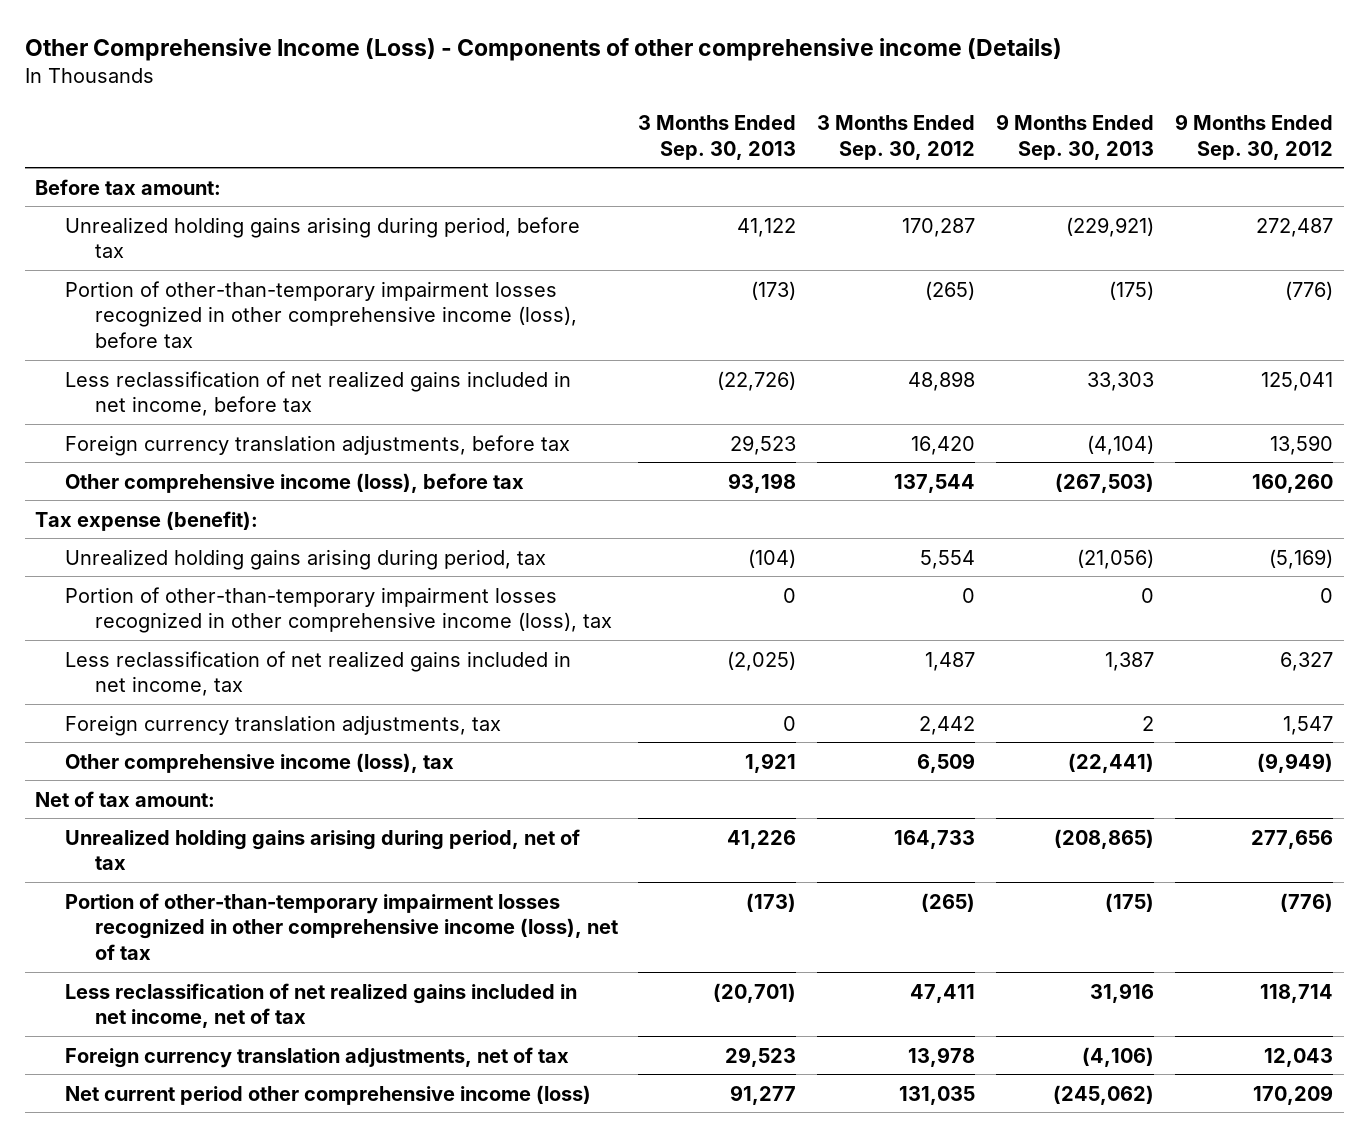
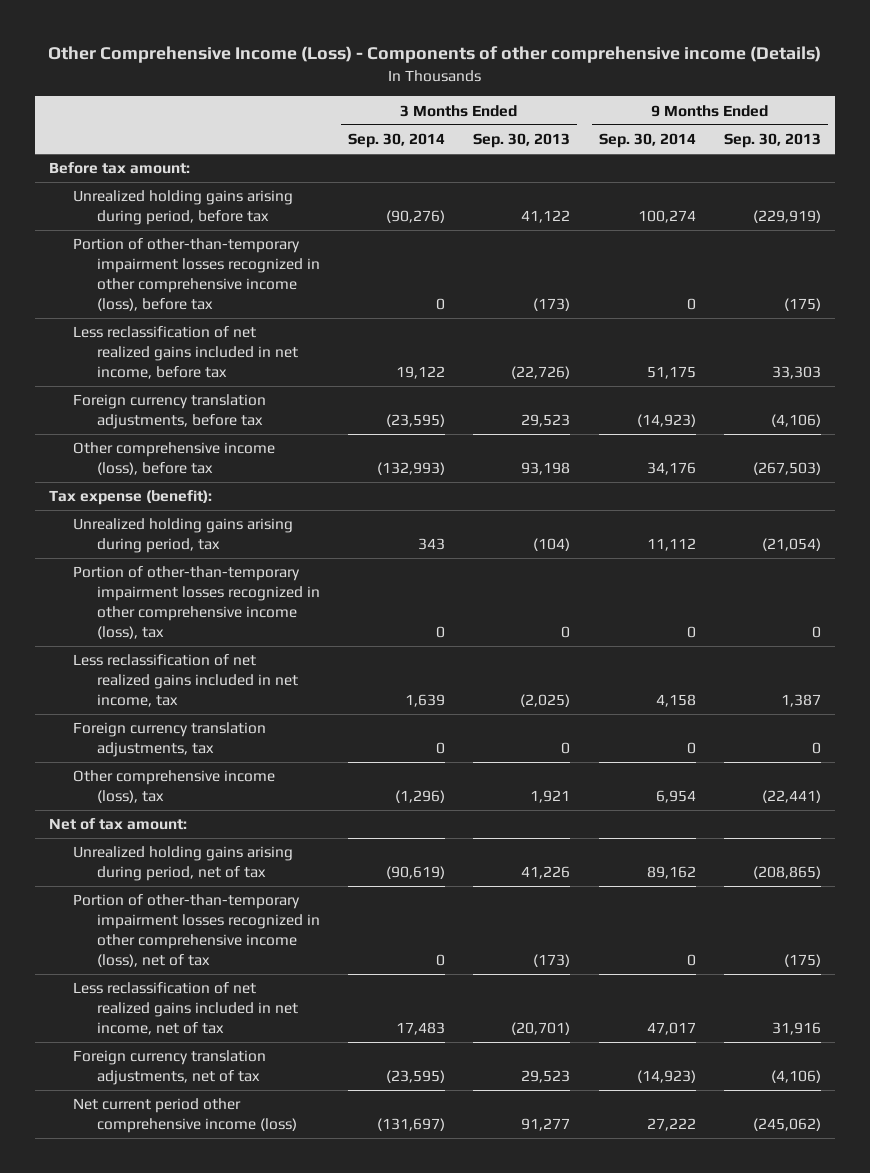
- | 3 Months Ended Sep. 30, 2013 | 3 Months Ended Sep. 30, 2012 | 9 Months Ended Sep. 30, 2013 | 9 Months Ended Sep. 30, 2012
+ | 3 Months Ended Sep. 30, 2014 | 3 Months Ended Sep. 30, 2013 | 9 Months Ended Sep. 30, 2014 | 9 Months Ended Sep. 30, 2013
- Unrealized holding gains arising during period, before tax | 41,122 | 170,287 | (229,921) | 272,487
+ Unrealized holding gains arising during period, before tax | (90,276) | 41,122 | 100,274 | (229,919)
- Foreign currency translation adjustments, before tax | 29,523 | 16,420 | (4,104) | 13,590
+ Foreign currency translation adjustments, before tax | (23,595) | 29,523 | (14,923) | (4,106)
- Unrealized holding gains arising during period, tax | (104) | 5,554 | (21,056) | (5,169)
+ Unrealized holding gains arising during period, tax | 343 | (104) | 11,112 | (21,054)
- Foreign currency translation adjustments, tax | 0 | 2,442 | 2 | 1,547
+ Foreign currency translation adjustments, tax | 0 | 0 | 0 | 0

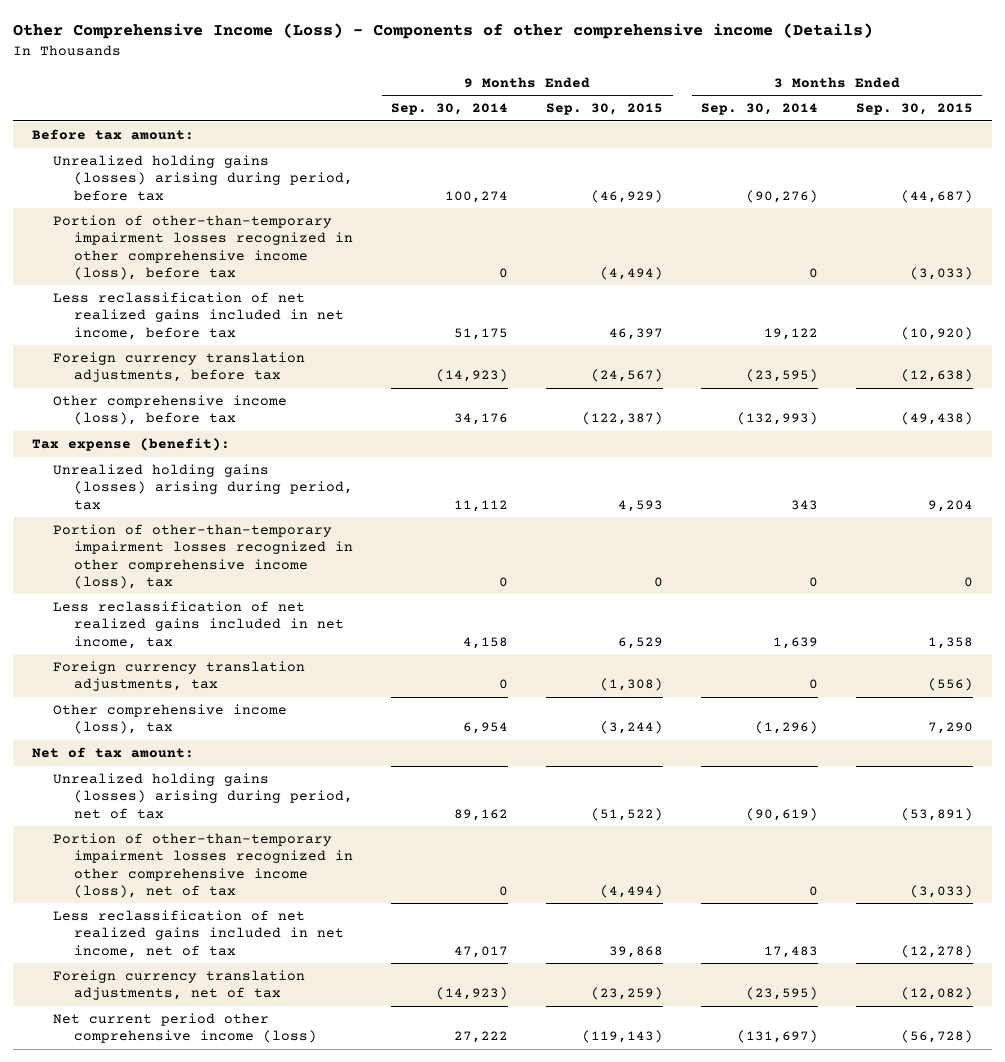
- | 3 Months Ended Sep. 30, 2014 | 3 Months Ended Sep. 30, 2013 | 9 Months Ended Sep. 30, 2014 | 9 Months Ended Sep. 30, 2013
+ | 9 Months Ended Sep. 30, 2014 | 9 Months Ended Sep. 30, 2015 | 3 Months Ended Sep. 30, 2014 | 3 Months Ended Sep. 30, 2015
- Unrealized holding gains arising during period, before tax | (90,276) | 41,122 | 100,274 | (229,919)
+ Unrealized holding gains (losses) arising during period, before tax | 100,274 | (46,929) | (90,276) | (44,687)
- Unrealized holding gains arising during period, tax | 343 | (104) | 11,112 | (21,054)
+ Unrealized holding gains (losses) arising during period, tax | 11,112 | 4,593 | 343 | 9,204
- Unrealized holding gains arising during period, net of tax | (90,619) | 41,226 | 89,162 | (208,865)
+ Unrealized holding gains (losses) arising during period, net of tax | 89,162 | (51,522) | (90,619) | (53,891)

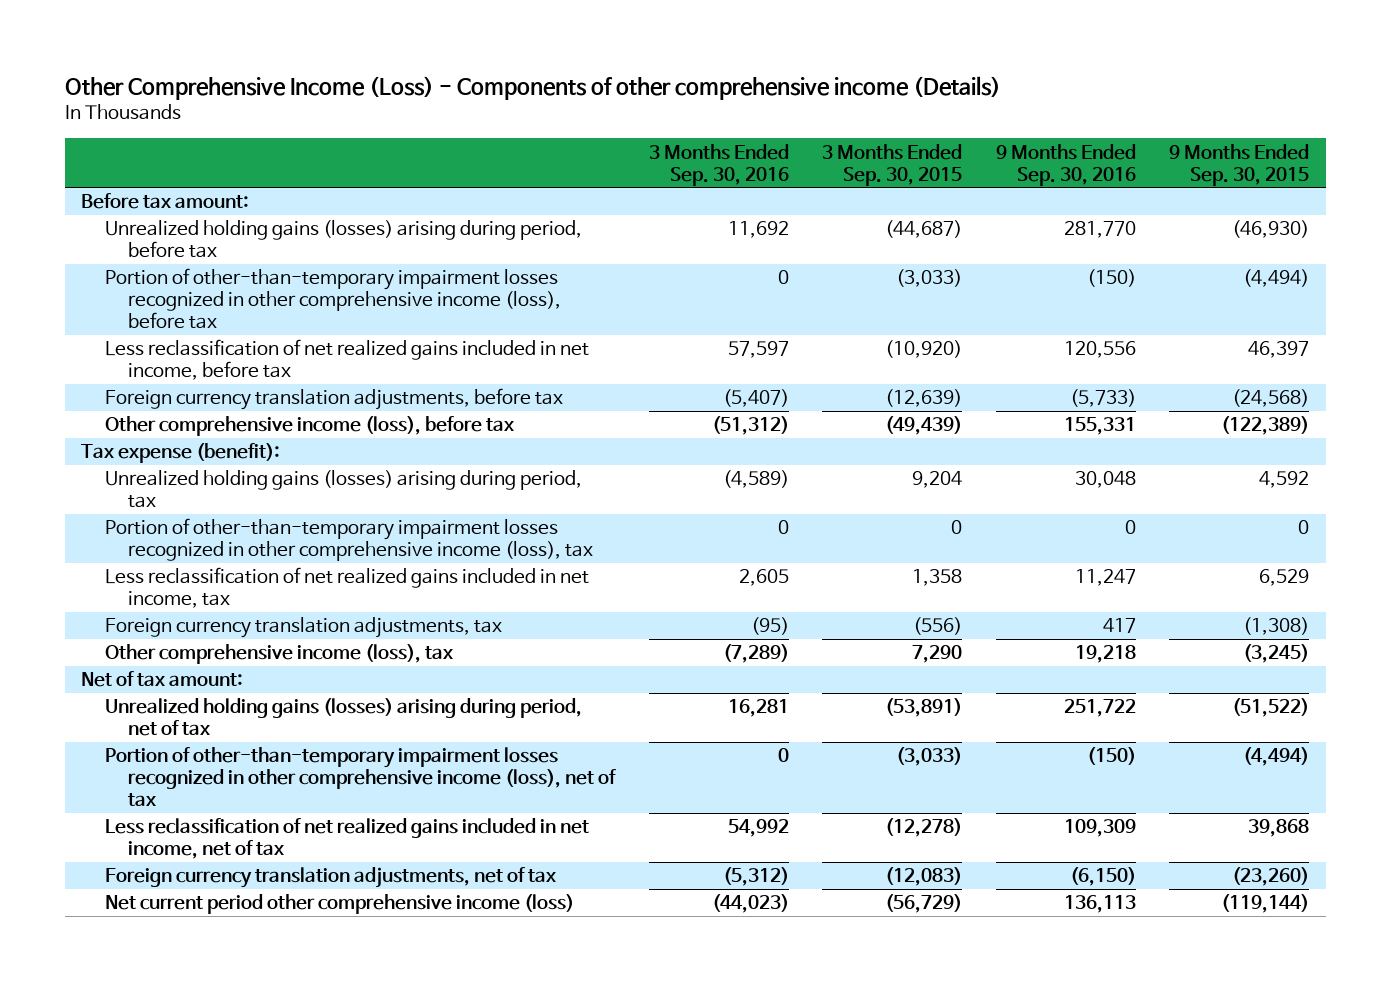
- | 9 Months Ended Sep. 30, 2014 | 9 Months Ended Sep. 30, 2015 | 3 Months Ended Sep. 30, 2014 | 3 Months Ended Sep. 30, 2015
+ | 3 Months Ended Sep. 30, 2016 | 3 Months Ended Sep. 30, 2015 | 9 Months Ended Sep. 30, 2016 | 9 Months Ended Sep. 30, 2015
- Unrealized holding gains (losses) arising during period, before tax | 100,274 | (46,929) | (90,276) | (44,687)
+ Unrealized holding gains (losses) arising during period, before tax | 11,692 | (44,687) | 281,770 | (46,930)
- Foreign currency translation adjustments, before tax | (14,923) | (24,567) | (23,595) | (12,638)
- Other comprehensive income (loss), before tax | 34,176 | (122,387) | (132,993) | (49,438)
+ Foreign currency translation adjustments, before tax | (5,407) | (12,639) | (5,733) | (24,568)
+ Other comprehensive income (loss), before tax | (51,312) | (49,439) | 155,331 | (122,389)
- Unrealized holding gains (losses) arising during period, tax | 11,112 | 4,593 | 343 | 9,204
+ Unrealized holding gains (losses) arising during period, tax | (4,589) | 9,204 | 30,048 | 4,592
- Other comprehensive income (loss), tax | 6,954 | (3,244) | (1,296) | 7,290
+ Other comprehensive income (loss), tax | (7,289) | 7,290 | 19,218 | (3,245)
- Foreign currency translation adjustments, net of tax | (14,923) | (23,259) | (23,595) | (12,082)
- Net current period other comprehensive income (loss) | 27,222 | (119,143) | (131,697) | (56,728)
+ Foreign currency translation adjustments, net of tax | (5,312) | (12,083) | (6,150) | (23,260)
+ Net current period other comprehensive income (loss) | (44,023) | (56,729) | 136,113 | (119,144)

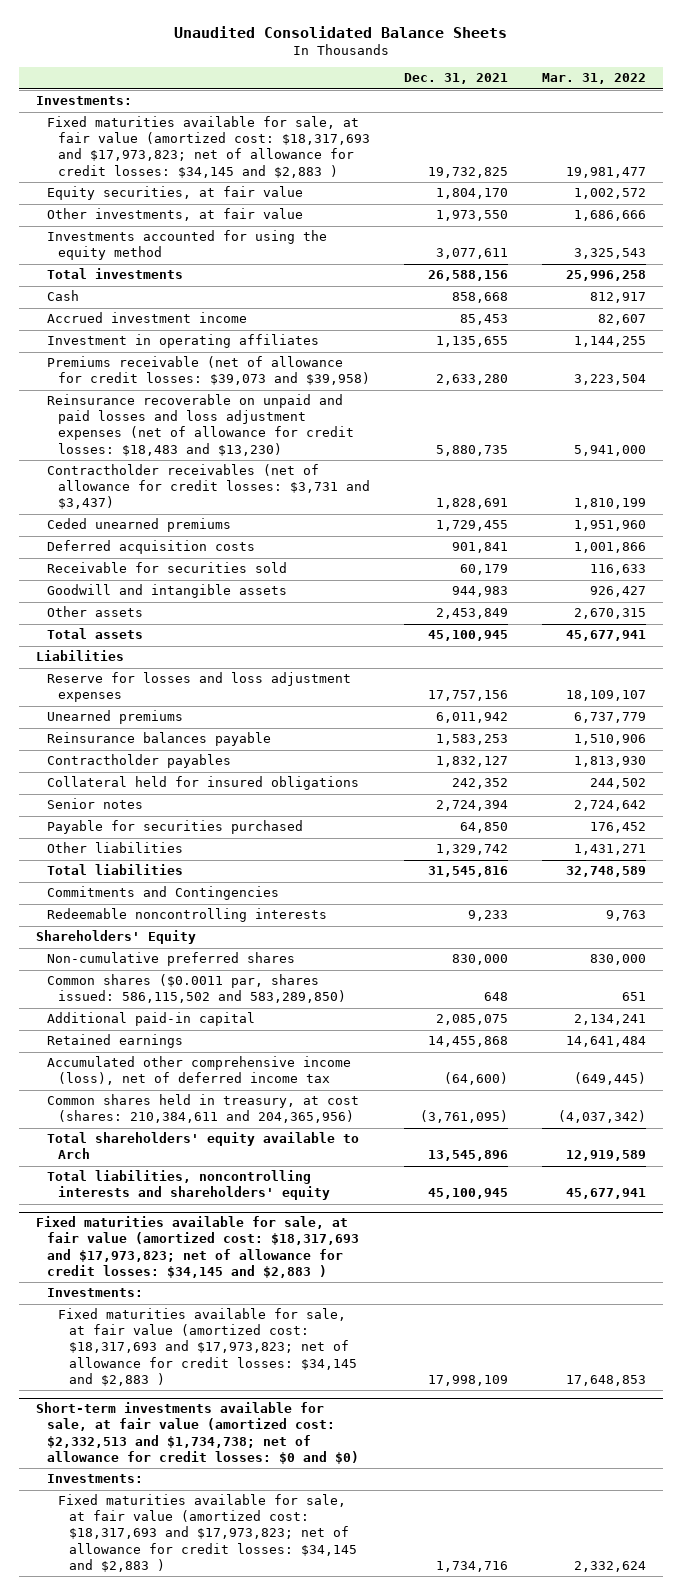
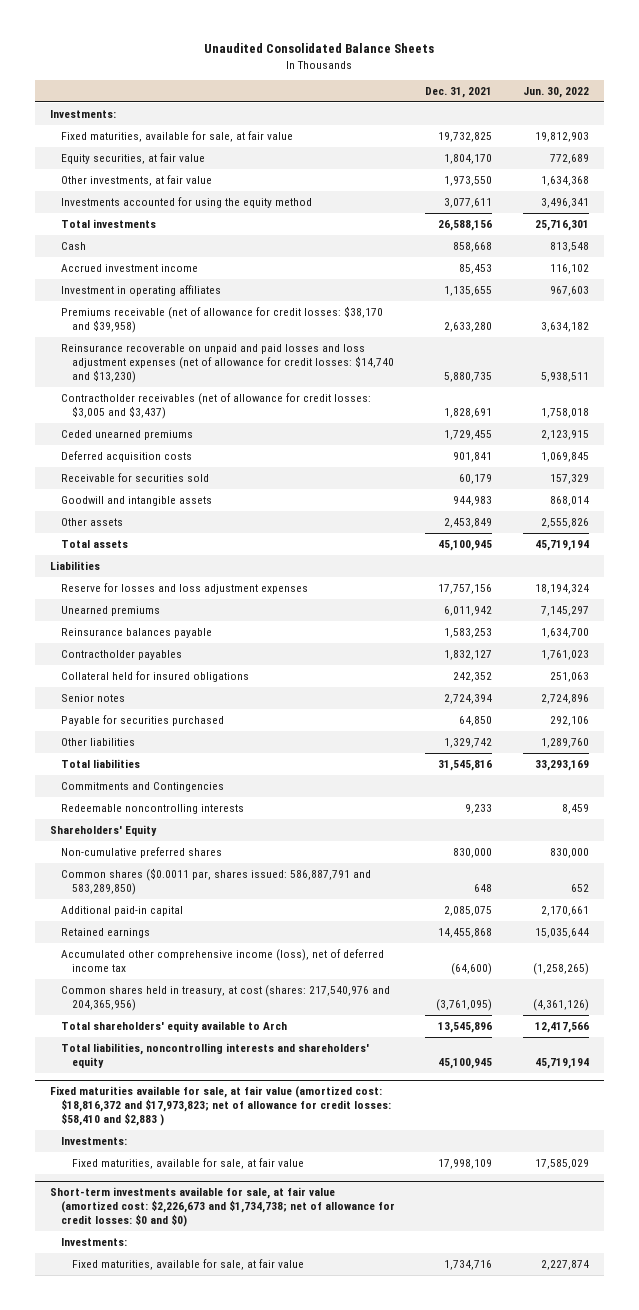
- | Dec. 31, 2021 | Mar. 31, 2022
+ | Dec. 31, 2021 | Jun. 30, 2022
- Fixed maturities available for sale, at fair value (amortized cost: $18,317,693 and $17,973,823; net of allowance for credit losses: $34,145 and $2,883 ) | 19,732,825 | 19,981,477
+ Fixed maturities, available for sale, at fair value | 19,732,825 | 19,812,903
- Premiums receivable (net of allowance for credit losses: $39,073 and $39,958) | 2,633,280 | 3,223,504
- Reinsurance recoverable on unpaid and paid losses and loss adjustment expenses (net of allowance for credit losses: $18,483 and $13,230) | 5,880,735 | 5,941,000
- Contractholder receivables (net of allowance for credit losses: $3,731 and $3,437) | 1,828,691 | 1,810,199
+ Premiums receivable (net of allowance for credit losses: $38,170 and $39,958) | 2,633,280 | 3,634,182
+ Reinsurance recoverable on unpaid and paid losses and loss adjustment expenses (net of allowance for credit losses: $14,740 and $13,230) | 5,880,735 | 5,938,511
+ Contractholder receivables (net of allowance for credit losses: $3,005 and $3,437) | 1,828,691 | 1,758,018
- Common shares ($0.0011 par, shares issued: 586,115,502 and 583,289,850) | 648 | 651
+ Common shares ($0.0011 par, shares issued: 586,887,791 and 583,289,850) | 648 | 652
- Common shares held in treasury, at cost (shares: 210,384,611 and 204,365,956) | (3,761,095) | (4,037,342)
+ Common shares held in treasury, at cost (shares: 217,540,976 and 204,365,956) | (3,761,095) | (4,361,126)
- Fixed maturities available for sale, at fair value (amortized cost: $18,317,693 and $17,973,823; net of allowance for credit losses: $34,145 and $2,883 )
+ Fixed maturities available for sale, at fair value (amortized cost: $18,816,372 and $17,973,823; net of allowance for credit losses: $58,410 and $2,883 )
- Fixed maturities available for sale, at fair value (amortized cost: $18,317,693 and $17,973,823; net of allowance for credit losses: $34,145 and $2,883 ) | 17,998,109 | 17,648,853
- Short-term investments available for sale, at fair value (amortized cost: $2,332,513 and $1,734,738; net of allowance for credit losses: $0 and $0)
+ Fixed maturities, available for sale, at fair value | 17,998,109 | 17,585,029
+ Short-term investments available for sale, at fair value (amortized cost: $2,226,673 and $1,734,738; net of allowance for credit losses: $0 and $0)
- Fixed maturities available for sale, at fair value (amortized cost: $18,317,693 and $17,973,823; net of allowance for credit losses: $34,145 and $2,883 ) | 1,734,716 | 2,332,624
+ Fixed maturities, available for sale, at fair value | 1,734,716 | 2,227,874

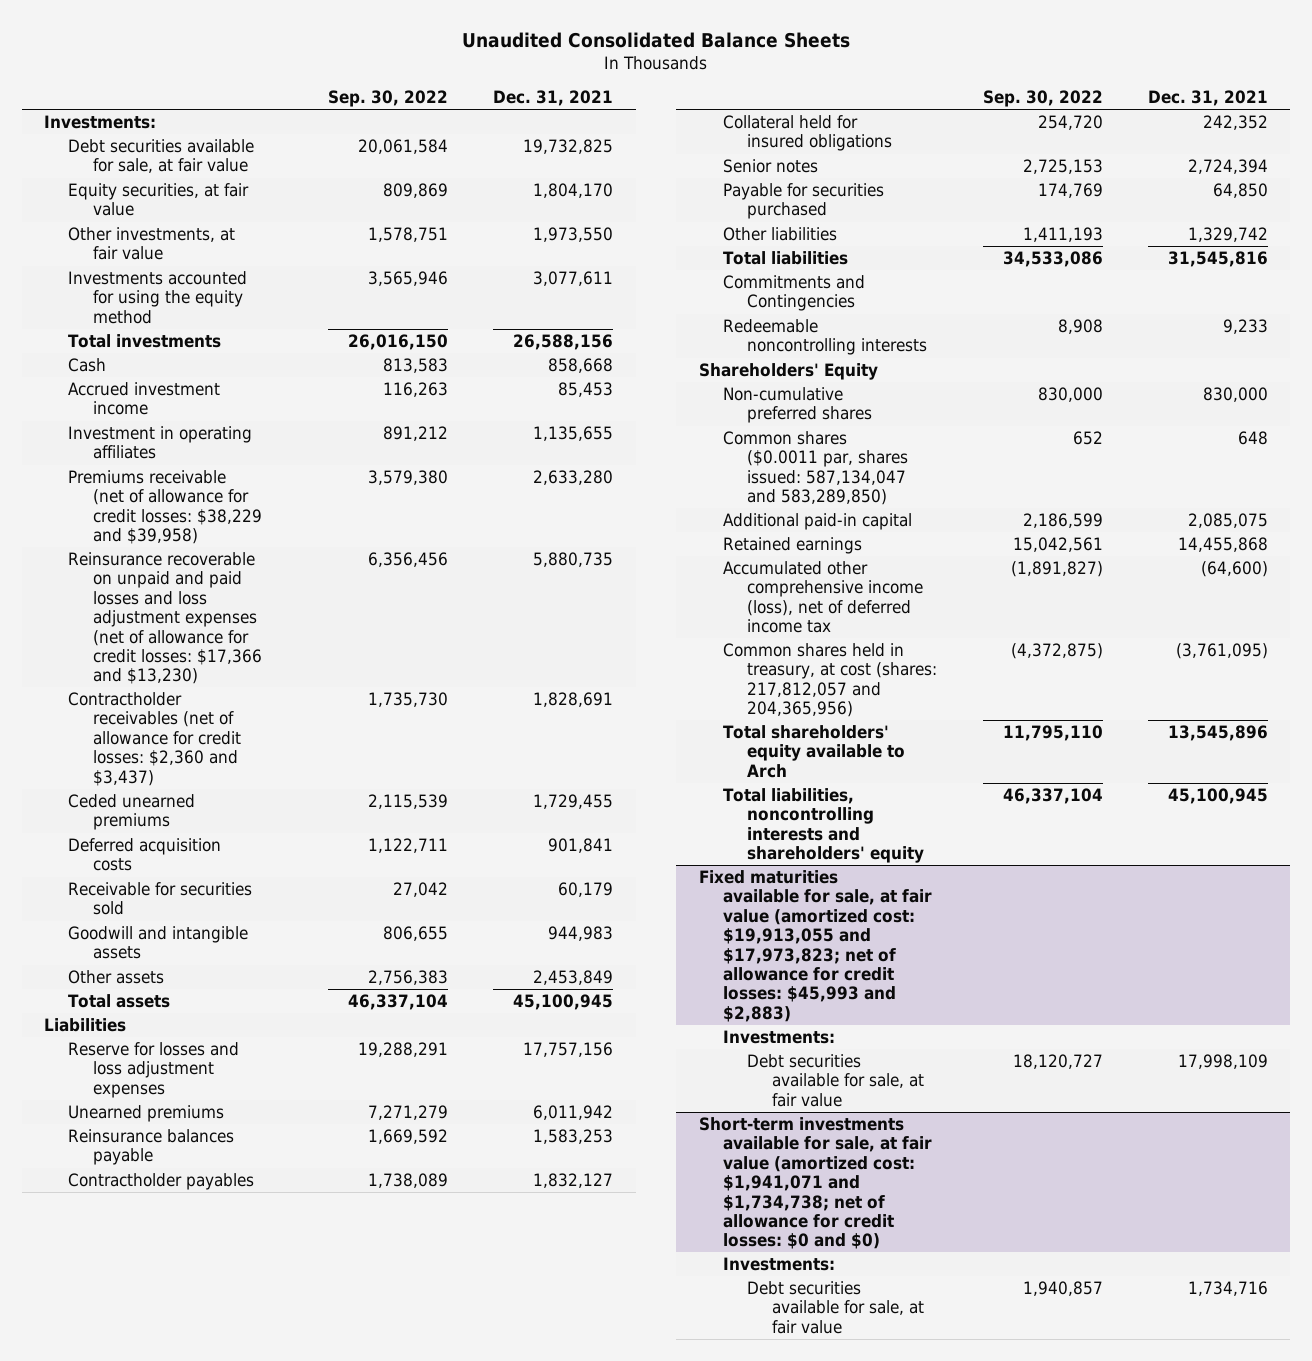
- | Dec. 31, 2021 | Jun. 30, 2022
+ | Sep. 30, 2022 | Dec. 31, 2021
- Fixed maturities, available for sale, at fair value | 19,732,825 | 19,812,903
+ Debt securities available for sale, at fair value | 20,061,584 | 19,732,825
- Premiums receivable (net of allowance for credit losses: $38,170 and $39,958) | 2,633,280 | 3,634,182
- Reinsurance recoverable on unpaid and paid losses and loss adjustment expenses (net of allowance for credit losses: $14,740 and $13,230) | 5,880,735 | 5,938,511
- Contractholder receivables (net of allowance for credit losses: $3,005 and $3,437) | 1,828,691 | 1,758,018
+ Premiums receivable (net of allowance for credit losses: $38,229 and $39,958) | 3,579,380 | 2,633,280
+ Reinsurance recoverable on unpaid and paid losses and loss adjustment expenses (net of allowance for credit losses: $17,366 and $13,230) | 6,356,456 | 5,880,735
+ Contractholder receivables (net of allowance for credit losses: $2,360 and $3,437) | 1,735,730 | 1,828,691
- Common shares ($0.0011 par, shares issued: 586,887,791 and 583,289,850) | 648 | 652
+ Common shares ($0.0011 par, shares issued: 587,134,047 and 583,289,850) | 652 | 648
- Common shares held in treasury, at cost (shares: 217,540,976 and 204,365,956) | (3,761,095) | (4,361,126)
+ Common shares held in treasury, at cost (shares: 217,812,057 and 204,365,956) | (4,372,875) | (3,761,095)
- Fixed maturities available for sale, at fair value (amortized cost: $18,816,372 and $17,973,823; net of allowance for credit losses: $58,410 and $2,883 )
+ Fixed maturities available for sale, at fair value (amortized cost: $19,913,055 and $17,973,823; net of allowance for credit losses: $45,993 and $2,883)
- Fixed maturities, available for sale, at fair value | 17,998,109 | 17,585,029
- Short-term investments available for sale, at fair value (amortized cost: $2,226,673 and $1,734,738; net of allowance for credit losses: $0 and $0)
+ Debt securities available for sale, at fair value | 18,120,727 | 17,998,109
+ Short-term investments available for sale, at fair value (amortized cost: $1,941,071 and $1,734,738; net of allowance for credit losses: $0 and $0)
- Fixed maturities, available for sale, at fair value | 1,734,716 | 2,227,874
+ Debt securities available for sale, at fair value | 1,940,857 | 1,734,716

